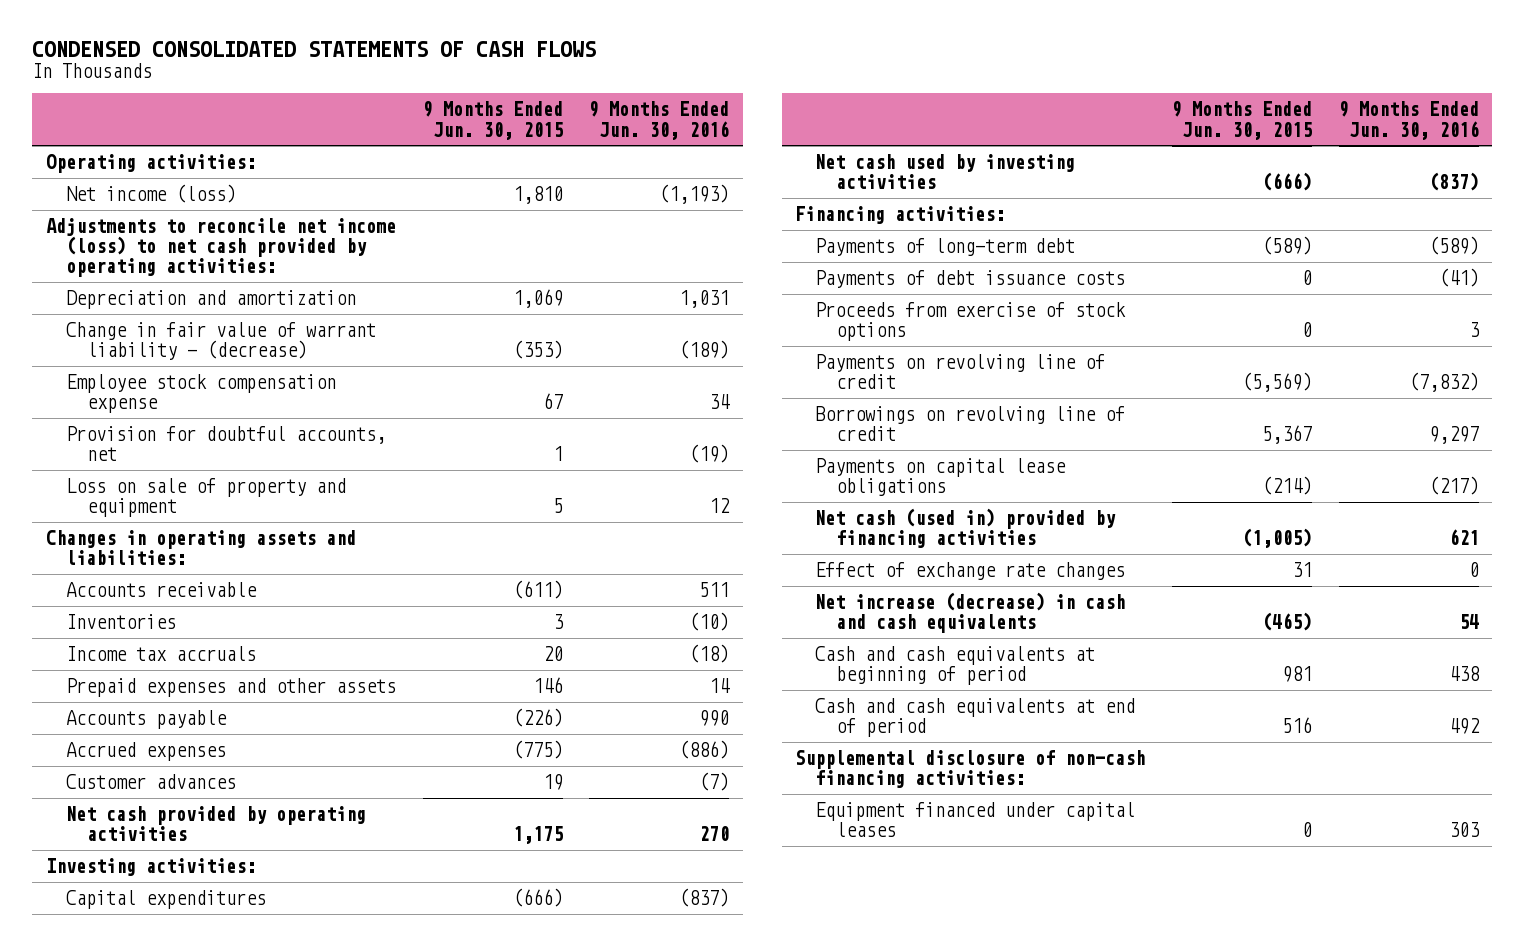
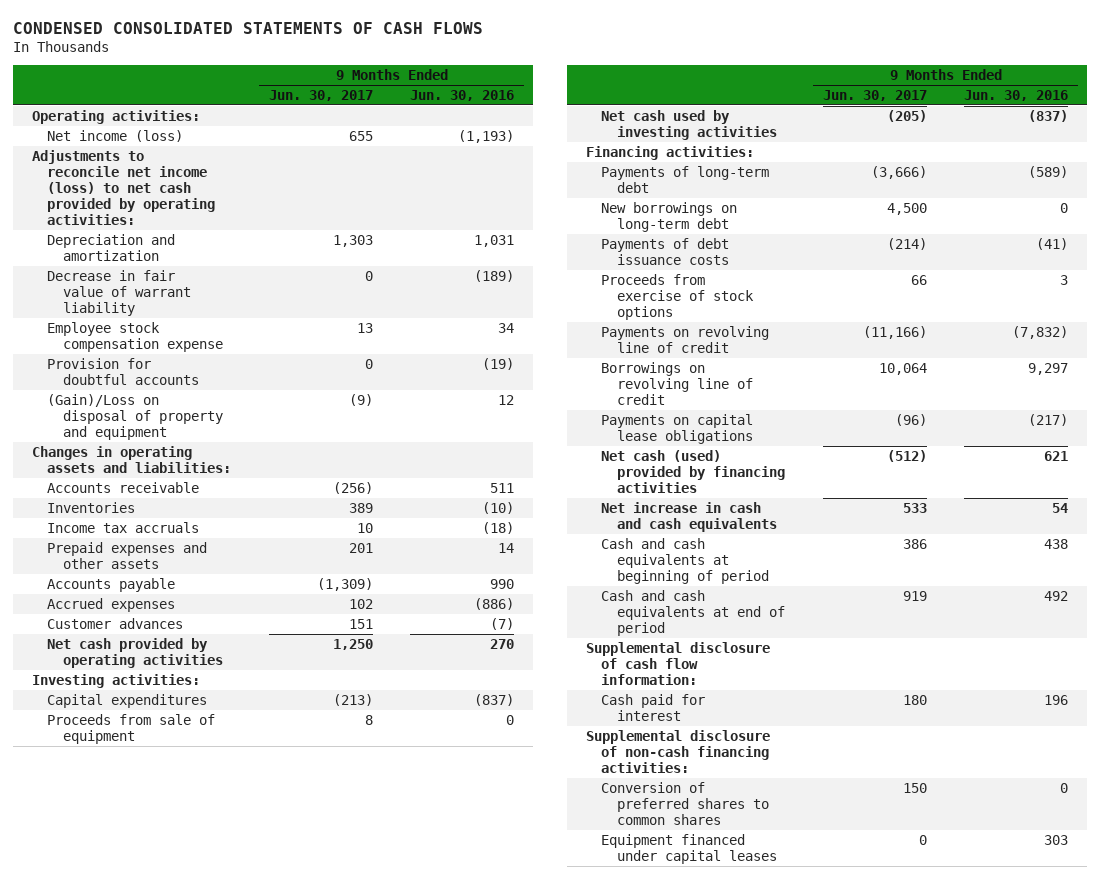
- | 9 Months Ended Jun. 30, 2015 | 9 Months Ended Jun. 30, 2016
+ | 9 Months Ended Jun. 30, 2017 | 9 Months Ended Jun. 30, 2016
- Change in fair value of warrant liability - (decrease) | (353) | (189)
+ Decrease in fair value of warrant liability | 0 | (189)
- Provision for doubtful accounts, net | 1 | (19)
- Loss on sale of property and equipment | 5 | 12
+ Provision for doubtful accounts | 0 | (19)
+ (Gain)/Loss on disposal of property and equipment | (9) | 12
+ Proceeds from sale of equipment | 8 | 0
+ New borrowings on long-term debt | 4,500 | 0
- Net cash (used in) provided by financing activities | (1,005) | 621
- Effect of exchange rate changes | 31 | 0
- Net increase (decrease) in cash and cash equivalents | (465) | 54
+ Net cash (used) provided by financing activities | (512) | 621
+ Net increase in cash and cash equivalents | 533 | 54
+ Supplemental disclosure of cash flow information:
+ Cash paid for interest | 180 | 196
+ Conversion of preferred shares to common shares | 150 | 0

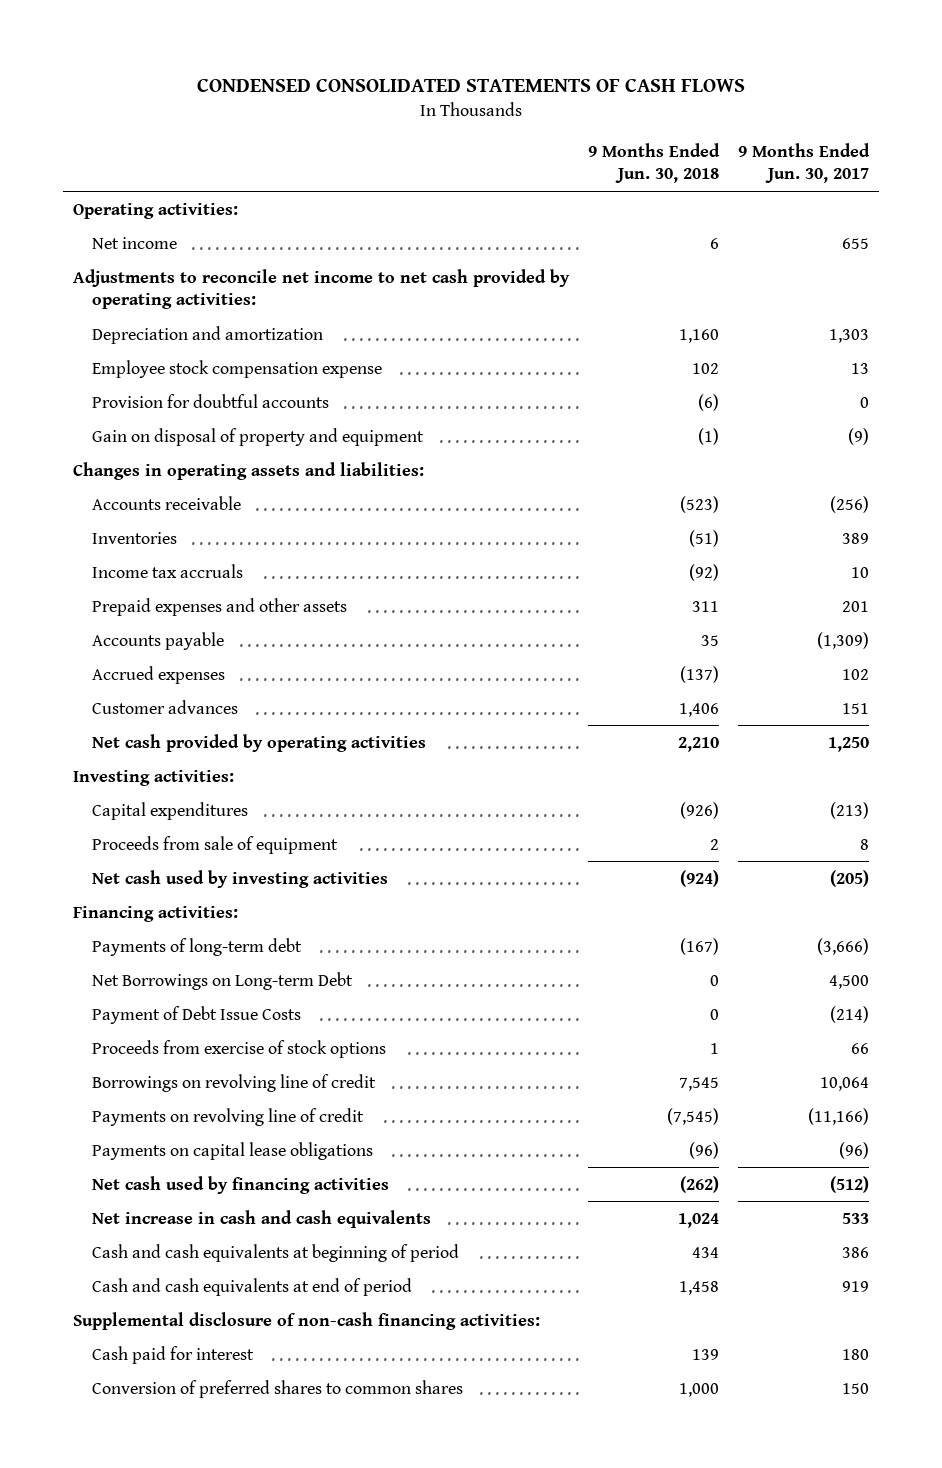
- | 9 Months Ended Jun. 30, 2017 | 9 Months Ended Jun. 30, 2016
+ | 9 Months Ended Jun. 30, 2018 | 9 Months Ended Jun. 30, 2017
- Net income (loss) | 655 | (1,193)
- Adjustments to reconcile net income (loss) to net cash provided by operating activities:
+ Net income | 6 | 655
+ Adjustments to reconcile net income to net cash provided by operating activities:
- Decrease in fair value of warrant liability | 0 | (189)
- (Gain)/Loss on disposal of property and equipment | (9) | 12
+ Gain on disposal of property and equipment | (1) | (9)
- New borrowings on long-term debt | 4,500 | 0
- Payments of debt issuance costs | (214) | (41)
+ Net Borrowings on Long-term Debt | 0 | 4,500
+ Payment of Debt Issue Costs | 0 | (214)
moved down: Payments on revolving line of credit | (7,545) | (11,166)
- Net cash (used) provided by financing activities | (512) | 621
+ Net cash used by financing activities | (262) | (512)
- Supplemental disclosure of cash flow information:
moved down: Cash paid for interest | 139 | 180
- Equipment financed under capital leases | 0 | 303

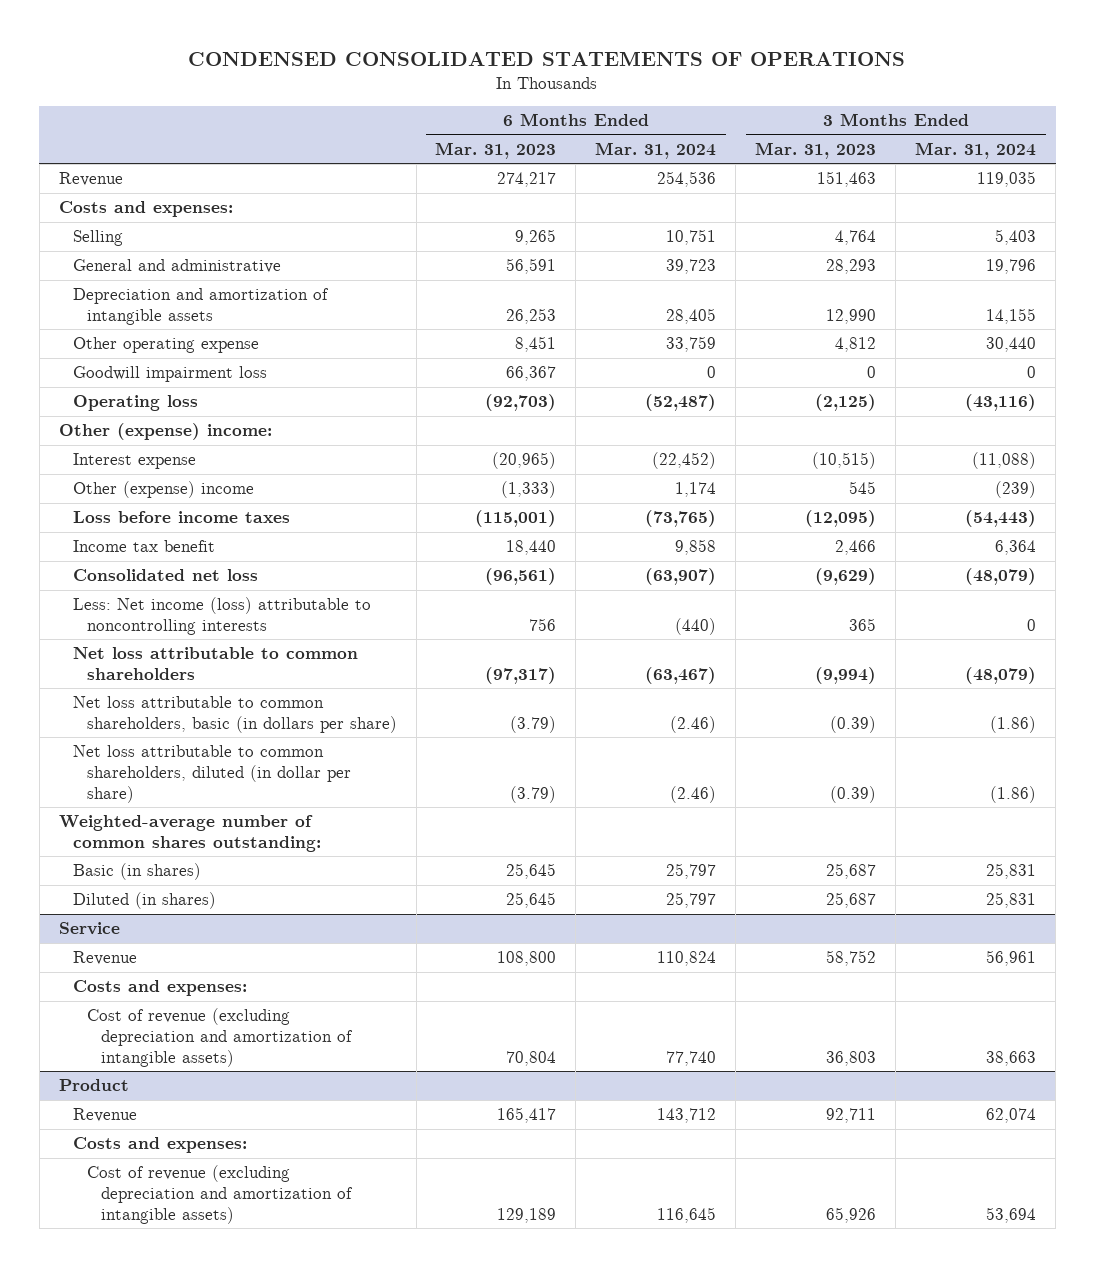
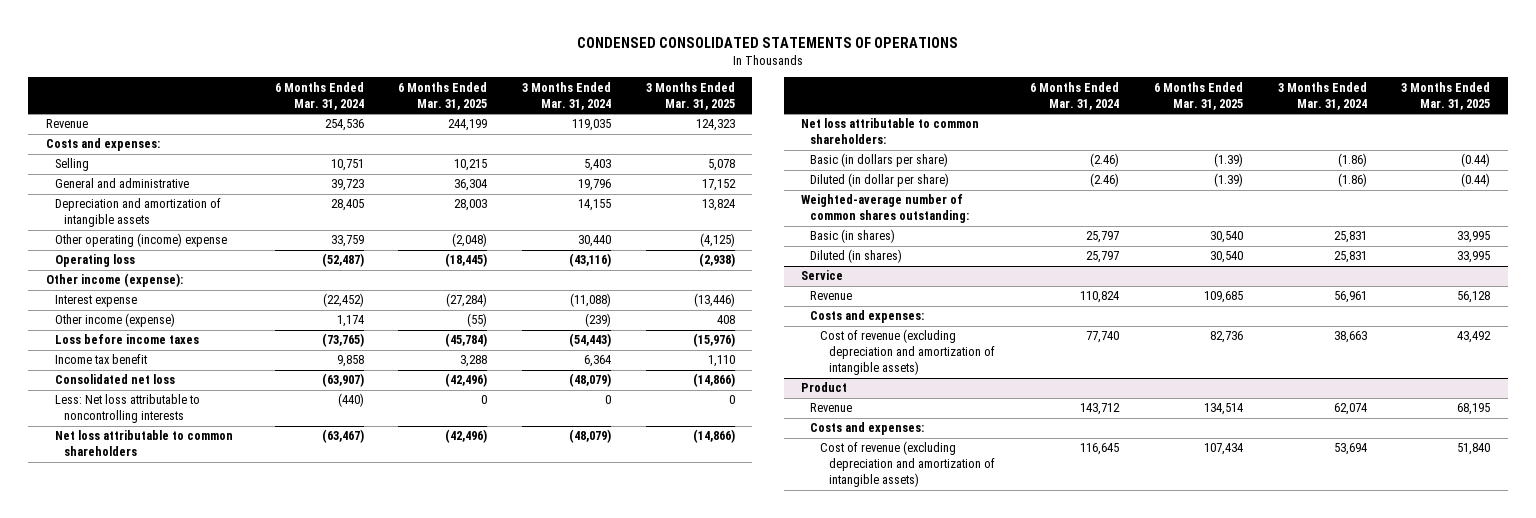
- | 6 Months Ended Mar. 31, 2023 | 6 Months Ended Mar. 31, 2024 | 3 Months Ended Mar. 31, 2023 | 3 Months Ended Mar. 31, 2024
+ | 6 Months Ended Mar. 31, 2024 | 6 Months Ended Mar. 31, 2025 | 3 Months Ended Mar. 31, 2024 | 3 Months Ended Mar. 31, 2025
- Other operating expense | 8,451 | 33,759 | 4,812 | 30,440
- Goodwill impairment loss | 66,367 | 0 | 0 | 0
+ Other operating (income) expense | 33,759 | (2,048) | 30,440 | (4,125)
- Other (expense) income:
+ Other income (expense):
- Other (expense) income | (1,333) | 1,174 | 545 | (239)
+ Other income (expense) | 1,174 | (55) | (239) | 408
- Less: Net income (loss) attributable to noncontrolling interests | 756 | (440) | 365 | 0
+ Less: Net loss attributable to noncontrolling interests | (440) | 0 | 0 | 0
- Net loss attributable to common shareholders, basic (in dollars per share) | (3.79) | (2.46) | (0.39) | (1.86)
- Net loss attributable to common shareholders, diluted (in dollar per share) | (3.79) | (2.46) | (0.39) | (1.86)
+ Net loss attributable to common shareholders:
+ Basic (in dollars per share) | (2.46) | (1.39) | (1.86) | (0.44)
+ Diluted (in dollar per share) | (2.46) | (1.39) | (1.86) | (0.44)

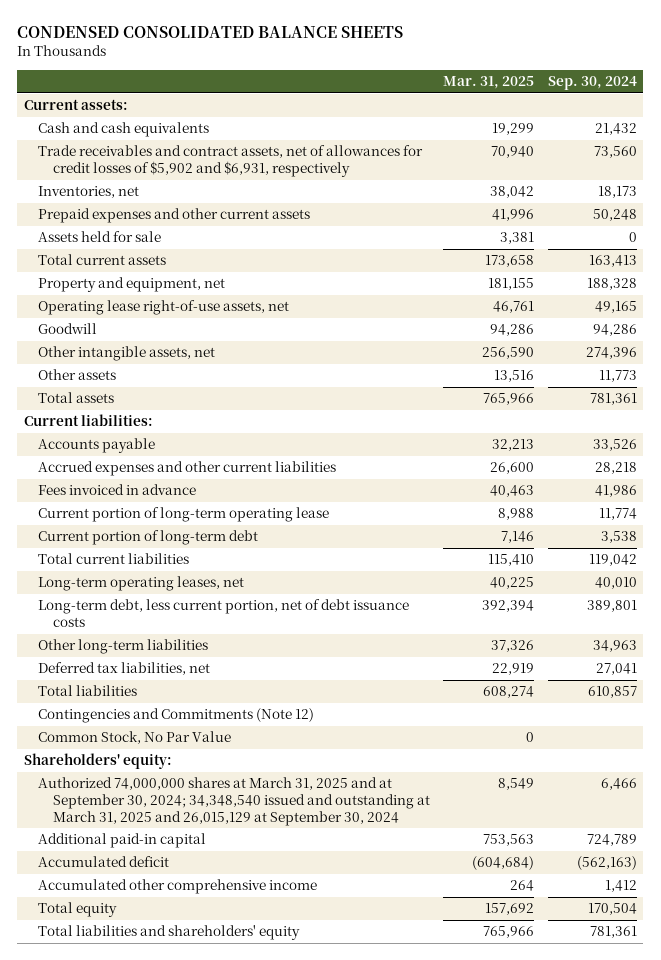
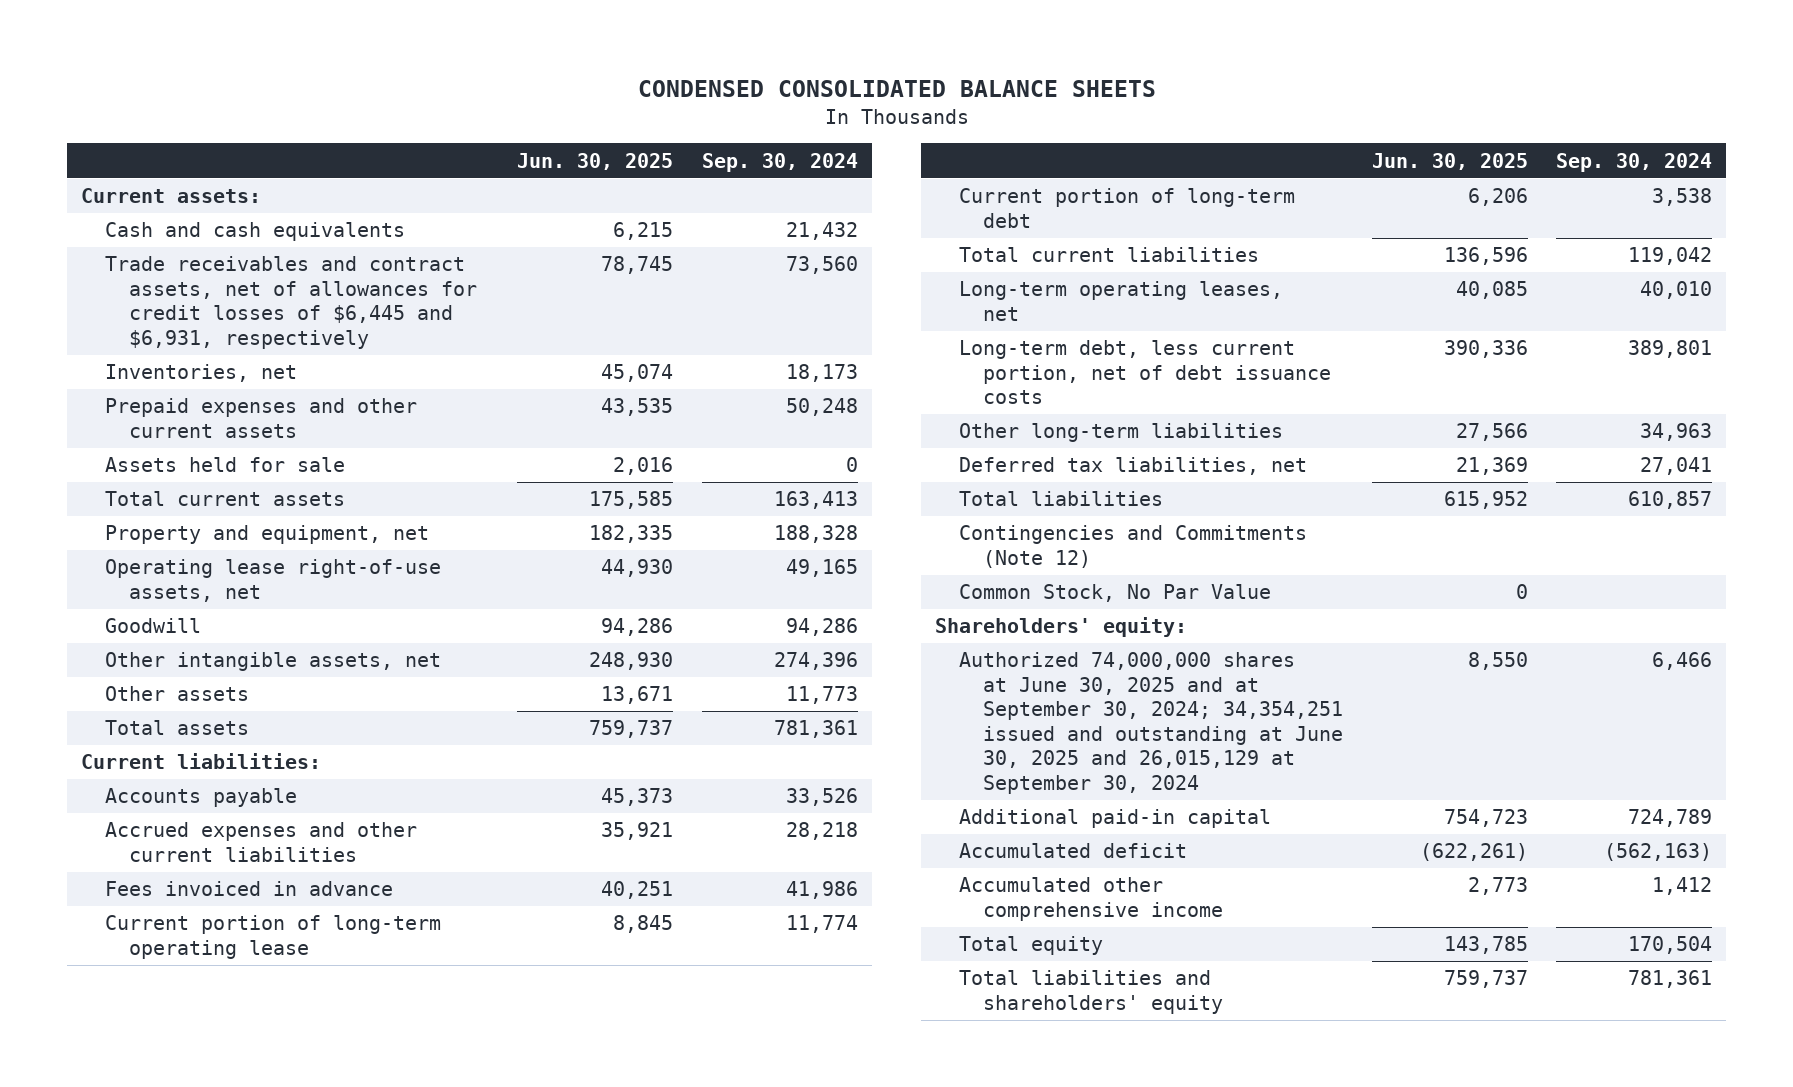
- | Mar. 31, 2025 | Sep. 30, 2024
+ | Jun. 30, 2025 | Sep. 30, 2024
- Trade receivables and contract assets, net of allowances for credit losses of $5,902 and $6,931, respectively | 70,940 | 73,560
+ Trade receivables and contract assets, net of allowances for credit losses of $6,445 and $6,931, respectively | 78,745 | 73,560
- Authorized 74,000,000 shares at March 31, 2025 and at September 30, 2024; 34,348,540 issued and outstanding at March 31, 2025 and 26,015,129 at September 30, 2024 | 8,549 | 6,466
+ Authorized 74,000,000 shares at June 30, 2025 and at September 30, 2024; 34,354,251 issued and outstanding at June 30, 2025 and 26,015,129 at September 30, 2024 | 8,550 | 6,466

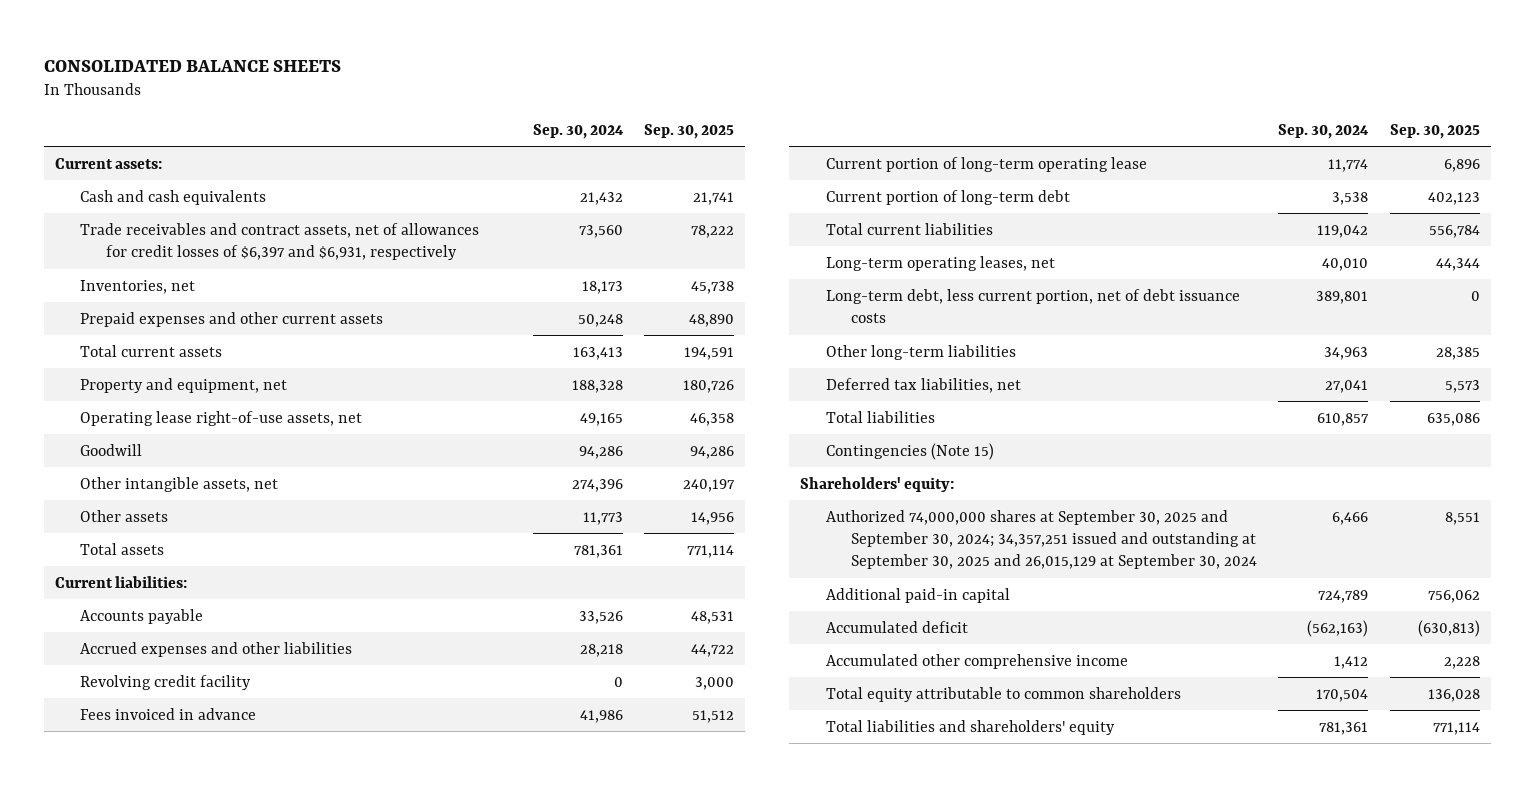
- CONDENSED CONSOLIDATED BALANCE SHEETS
+ CONSOLIDATED BALANCE SHEETS
- | Jun. 30, 2025 | Sep. 30, 2024
+ | Sep. 30, 2024 | Sep. 30, 2025
- Trade receivables and contract assets, net of allowances for credit losses of $6,445 and $6,931, respectively | 78,745 | 73,560
+ Trade receivables and contract assets, net of allowances for credit losses of $6,397 and $6,931, respectively | 73,560 | 78,222
- Assets held for sale | 2,016 | 0
- Accrued expenses and other current liabilities | 35,921 | 28,218
+ Accrued expenses and other liabilities | 28,218 | 44,722
+ Revolving credit facility | 0 | 3,000
- Contingencies and Commitments (Note 12)
- Common Stock, No Par Value | 0 |
+ Contingencies (Note 15)
- Authorized 74,000,000 shares at June 30, 2025 and at September 30, 2024; 34,354,251 issued and outstanding at June 30, 2025 and 26,015,129 at September 30, 2024 | 8,550 | 6,466
+ Authorized 74,000,000 shares at September 30, 2025 and September 30, 2024; 34,357,251 issued and outstanding at September 30, 2025 and 26,015,129 at September 30, 2024 | 6,466 | 8,551
- Total equity | 143,785 | 170,504
+ Total equity attributable to common shareholders | 170,504 | 136,028

